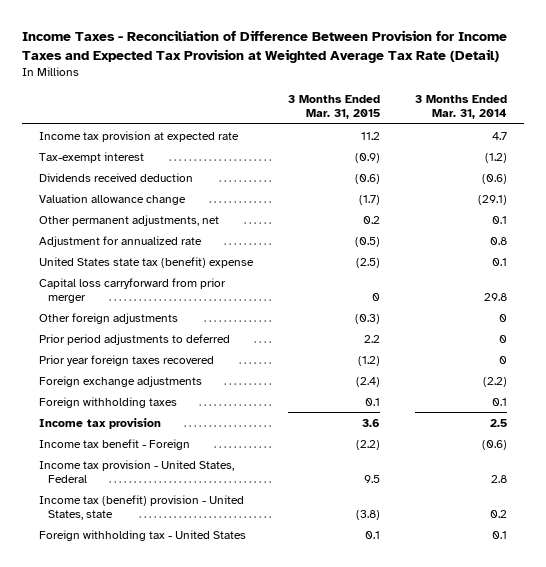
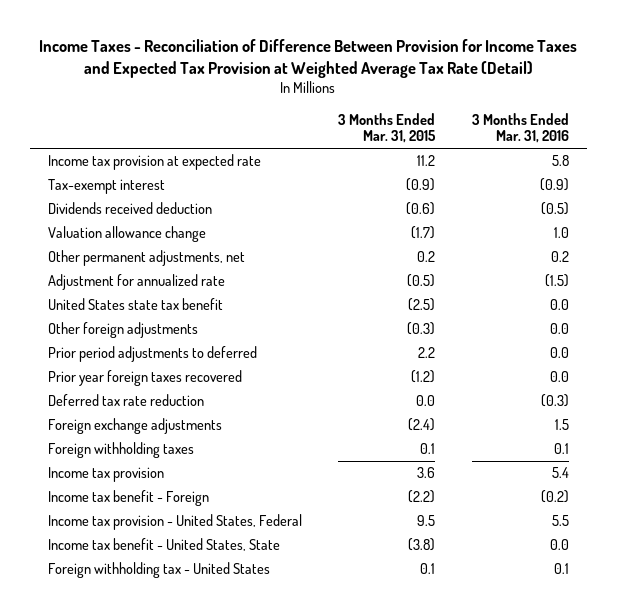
- | 3 Months Ended Mar. 31, 2015 | 3 Months Ended Mar. 31, 2014
+ | 3 Months Ended Mar. 31, 2015 | 3 Months Ended Mar. 31, 2016
- United States state tax (benefit) expense | (2.5) | 0.1
- Capital loss carryforward from prior merger | 0 | 29.8
+ United States state tax benefit | (2.5) | 0.0
+ Deferred tax rate reduction | 0.0 | (0.3)
- Income tax (benefit) provision - United States, state | (3.8) | 0.2
+ Income tax benefit - United States, State | (3.8) | 0.0

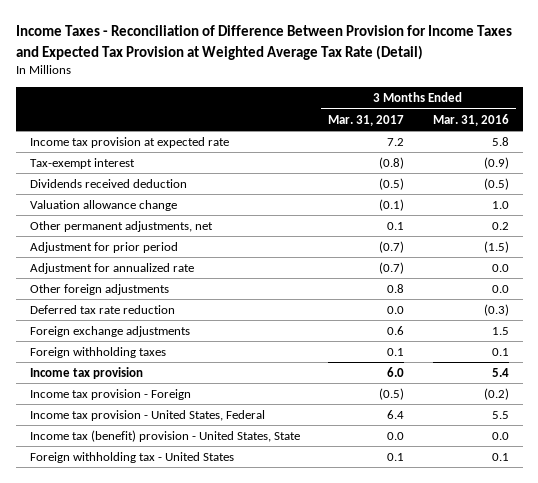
- | 3 Months Ended Mar. 31, 2015 | 3 Months Ended Mar. 31, 2016
+ | 3 Months Ended Mar. 31, 2017 | 3 Months Ended Mar. 31, 2016
- Adjustment for annualized rate | (0.5) | (1.5)
- United States state tax benefit | (2.5) | 0.0
+ Adjustment for prior period | (0.7) | (1.5)
+ Adjustment for annualized rate | (0.7) | 0.0
- Prior period adjustments to deferred | 2.2 | 0.0
- Prior year foreign taxes recovered | (1.2) | 0.0
- Income tax benefit - Foreign | (2.2) | (0.2)
+ Income tax provision - Foreign | (0.5) | (0.2)
- Income tax benefit - United States, State | (3.8) | 0.0
+ Income tax (benefit) provision - United States, State | 0.0 | 0.0

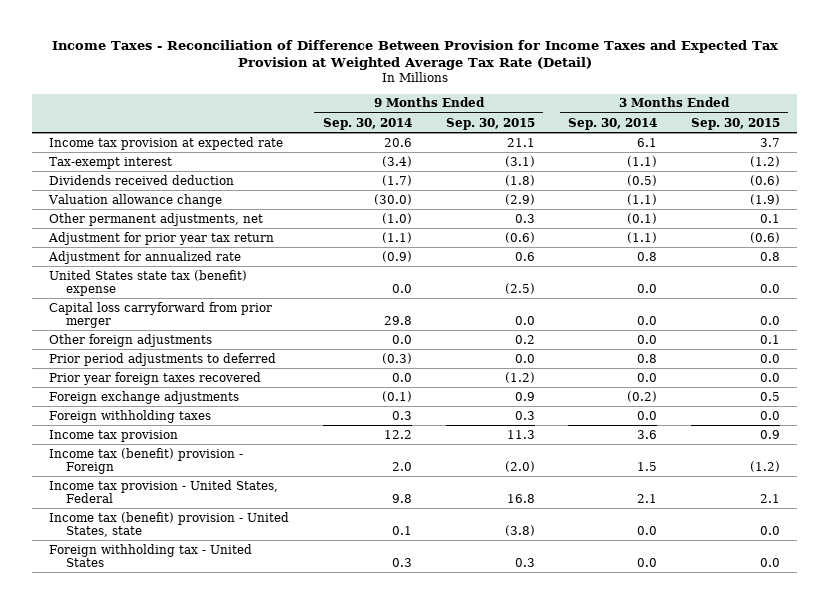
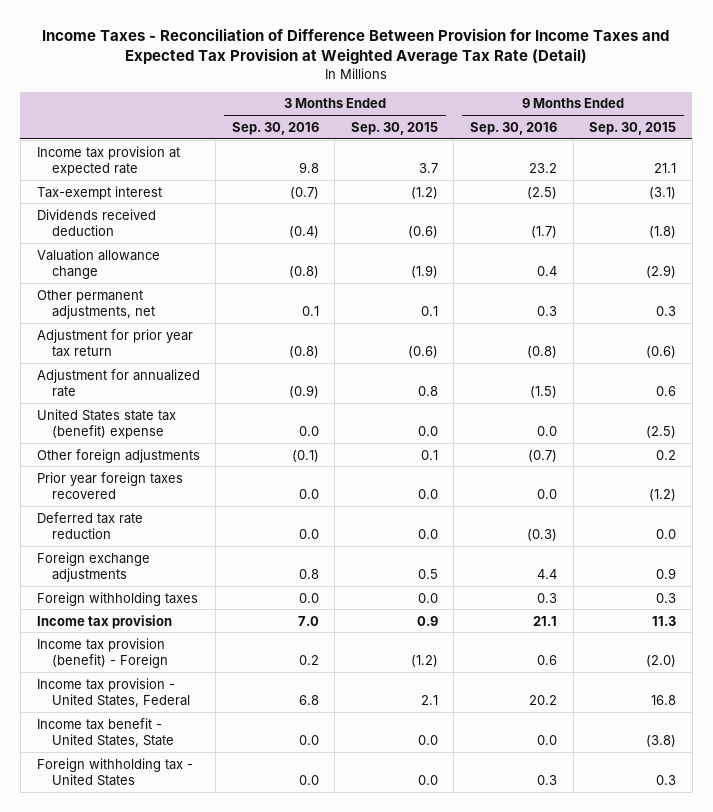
- | 9 Months Ended Sep. 30, 2014 | 9 Months Ended Sep. 30, 2015 | 3 Months Ended Sep. 30, 2014 | 3 Months Ended Sep. 30, 2015
+ | 3 Months Ended Sep. 30, 2016 | 3 Months Ended Sep. 30, 2015 | 9 Months Ended Sep. 30, 2016 | 9 Months Ended Sep. 30, 2015
- Capital loss carryforward from prior merger | 29.8 | 0.0 | 0.0 | 0.0
- Prior period adjustments to deferred | (0.3) | 0.0 | 0.8 | 0.0
+ Deferred tax rate reduction | 0.0 | 0.0 | (0.3) | 0.0
- Income tax (benefit) provision - Foreign | 2.0 | (2.0) | 1.5 | (1.2)
+ Income tax provision (benefit) - Foreign | 0.2 | (1.2) | 0.6 | (2.0)
- Income tax (benefit) provision - United States, state | 0.1 | (3.8) | 0.0 | 0.0
+ Income tax benefit - United States, State | 0.0 | 0.0 | 0.0 | (3.8)

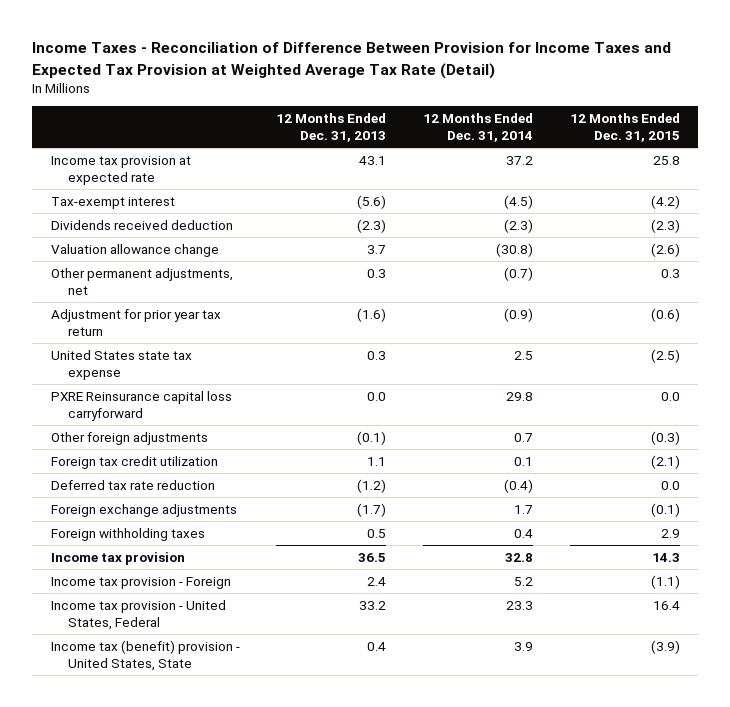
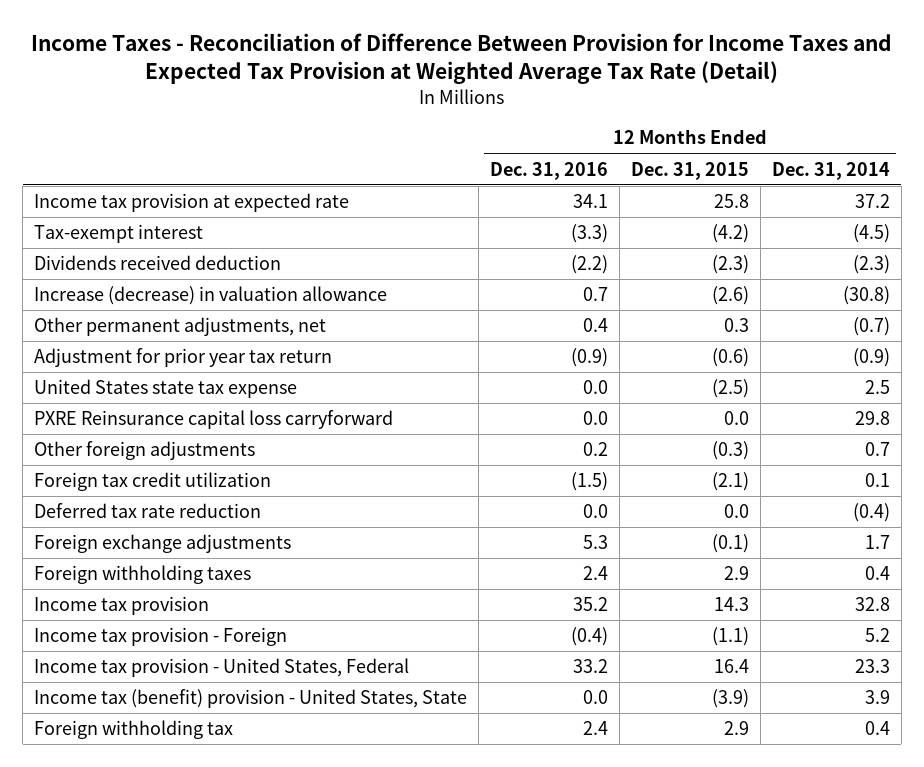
- | 12 Months Ended Dec. 31, 2013 | 12 Months Ended Dec. 31, 2014 | 12 Months Ended Dec. 31, 2015
+ | 12 Months Ended Dec. 31, 2016 | 12 Months Ended Dec. 31, 2015 | 12 Months Ended Dec. 31, 2014
- Valuation allowance change | 3.7 | (30.8) | (2.6)
+ Increase (decrease) in valuation allowance | 0.7 | (2.6) | (30.8)
+ Foreign withholding tax | 2.4 | 2.9 | 0.4

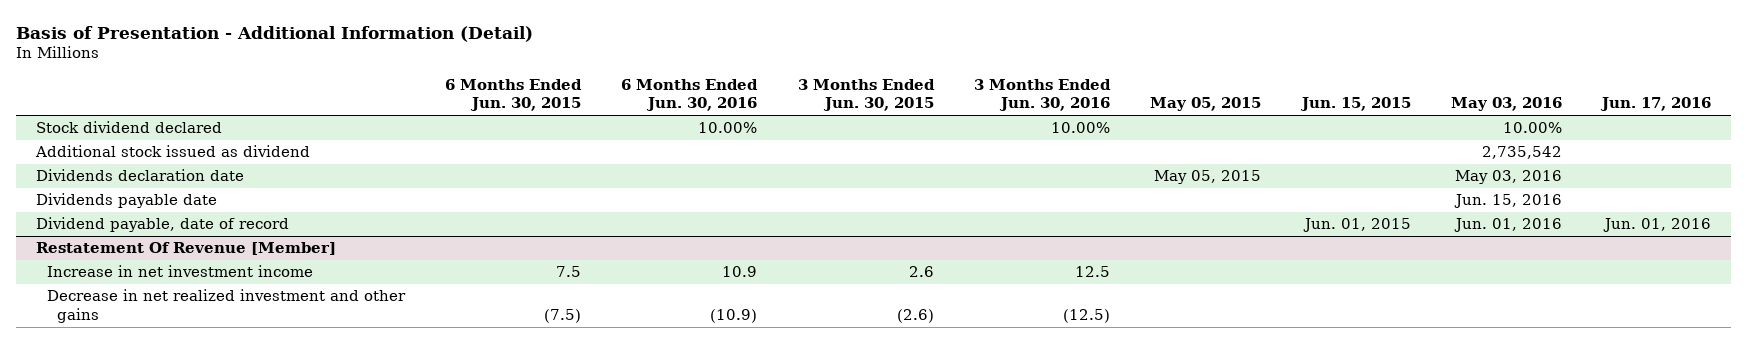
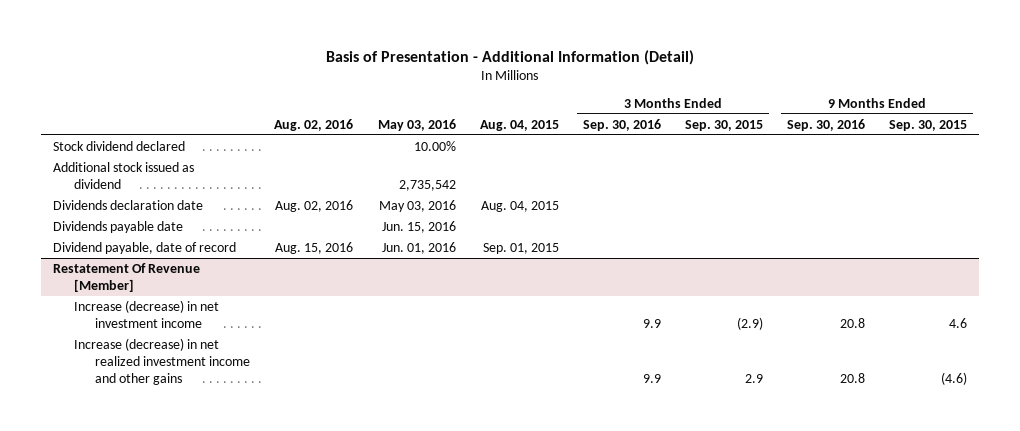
- | 6 Months Ended Jun. 30, 2015 | 6 Months Ended Jun. 30, 2016 | 3 Months Ended Jun. 30, 2015 | 3 Months Ended Jun. 30, 2016 | May 05, 2015 | Jun. 15, 2015 | May 03, 2016 | Jun. 17, 2016
+ | Aug. 02, 2016 | May 03, 2016 | Aug. 04, 2015 | 3 Months Ended Sep. 30, 2016 | 3 Months Ended Sep. 30, 2015 | 9 Months Ended Sep. 30, 2016 | 9 Months Ended Sep. 30, 2015
@ Restatement Of Revenue [Member]
- Increase in net investment income | 7.5 | 10.9 | 2.6 | 12.5 | | | |
- Decrease in net realized investment and other gains | (7.5) | (10.9) | (2.6) | (12.5) | | | |
+ Increase (decrease) in net investment income | | | | 9.9 | (2.9) | 20.8 | 4.6
+ Increase (decrease) in net realized investment income and other gains | | | | 9.9 | 2.9 | 20.8 | (4.6)

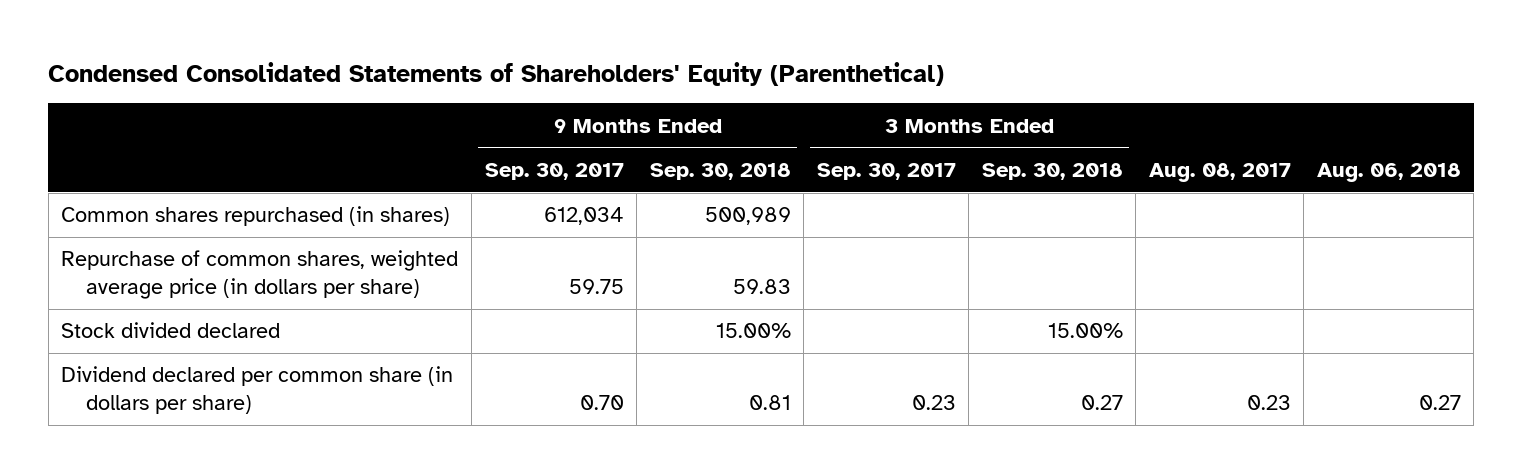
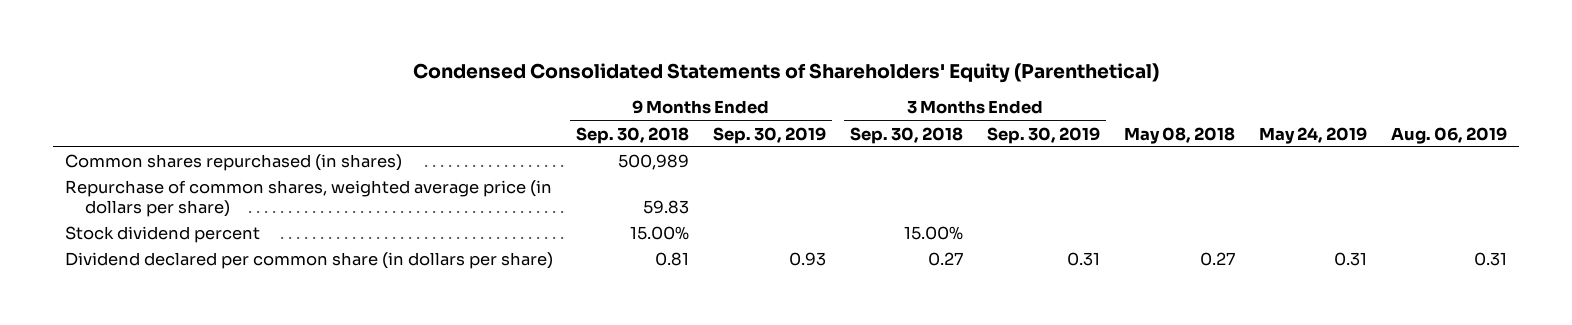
- | 9 Months Ended Sep. 30, 2017 | 9 Months Ended Sep. 30, 2018 | 3 Months Ended Sep. 30, 2017 | 3 Months Ended Sep. 30, 2018 | Aug. 08, 2017 | Aug. 06, 2018
+ | 9 Months Ended Sep. 30, 2018 | 9 Months Ended Sep. 30, 2019 | 3 Months Ended Sep. 30, 2018 | 3 Months Ended Sep. 30, 2019 | May 08, 2018 | May 24, 2019 | Aug. 06, 2019
- Stock divided declared | | 15.00% | | 15.00% | |
+ Stock dividend percent | 15.00% | | 15.00% | | | |

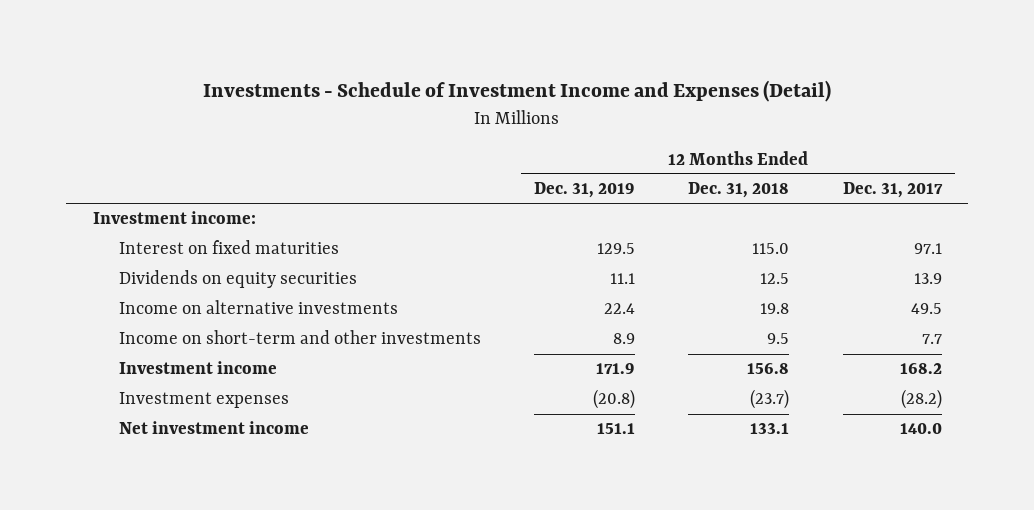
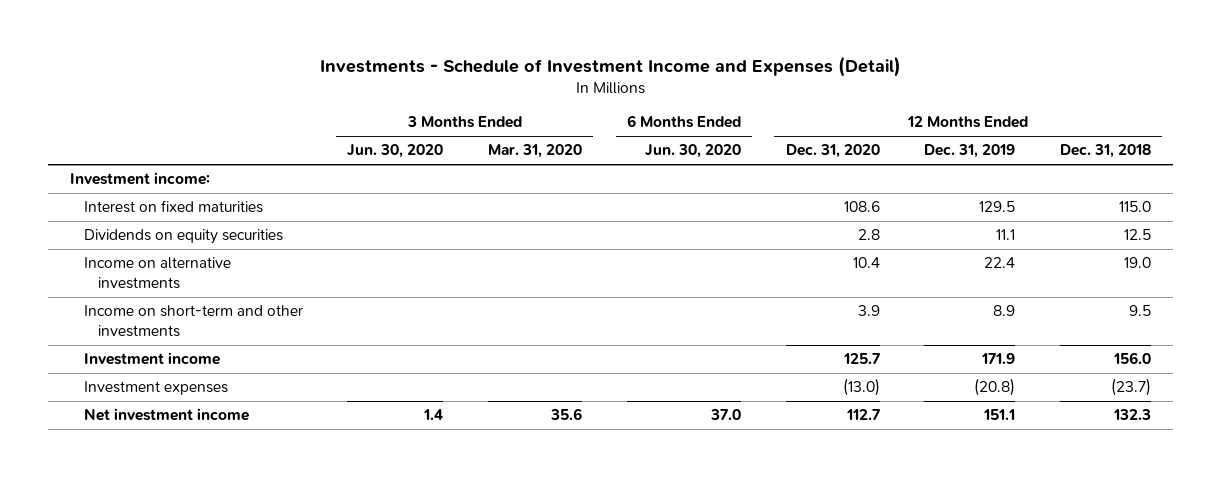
- | 12 Months Ended Dec. 31, 2019 | 12 Months Ended Dec. 31, 2018 | 12 Months Ended Dec. 31, 2017
+ | 3 Months Ended Jun. 30, 2020 | 3 Months Ended Mar. 31, 2020 | 6 Months Ended Jun. 30, 2020 | 12 Months Ended Dec. 31, 2020 | 12 Months Ended Dec. 31, 2019 | 12 Months Ended Dec. 31, 2018
- Income on alternative investments | 22.4 | 19.8 | 49.5
+ Income on alternative investments | | | | 10.4 | 22.4 | 19.0
- Investment income | 171.9 | 156.8 | 168.2
+ Investment income | | | | 125.7 | 171.9 | 156.0
- Net investment income | 151.1 | 133.1 | 140.0
+ Net investment income | 1.4 | 35.6 | 37.0 | 112.7 | 151.1 | 132.3

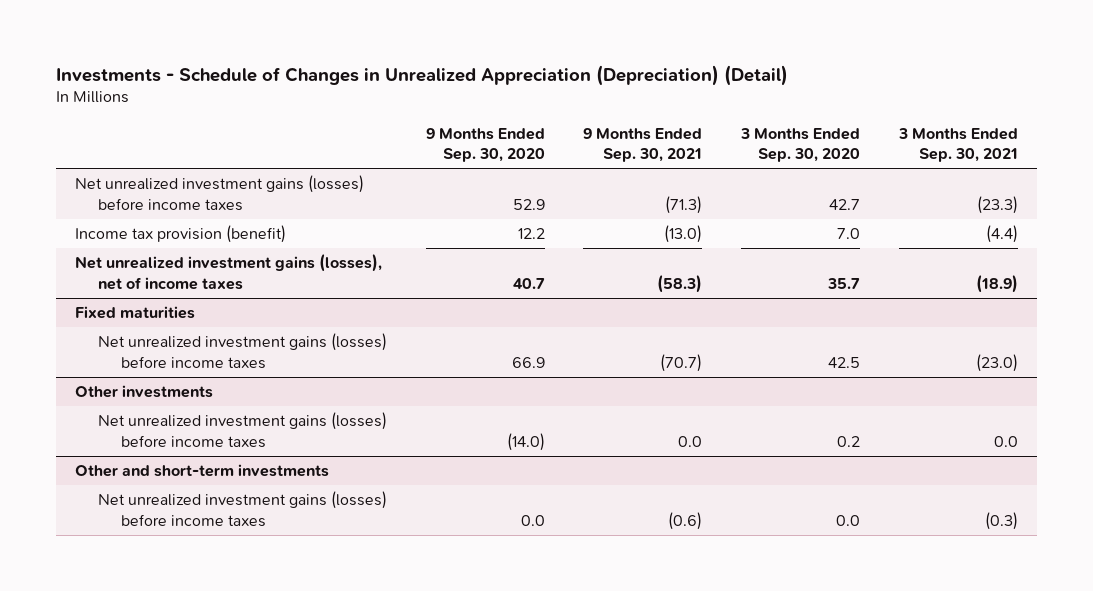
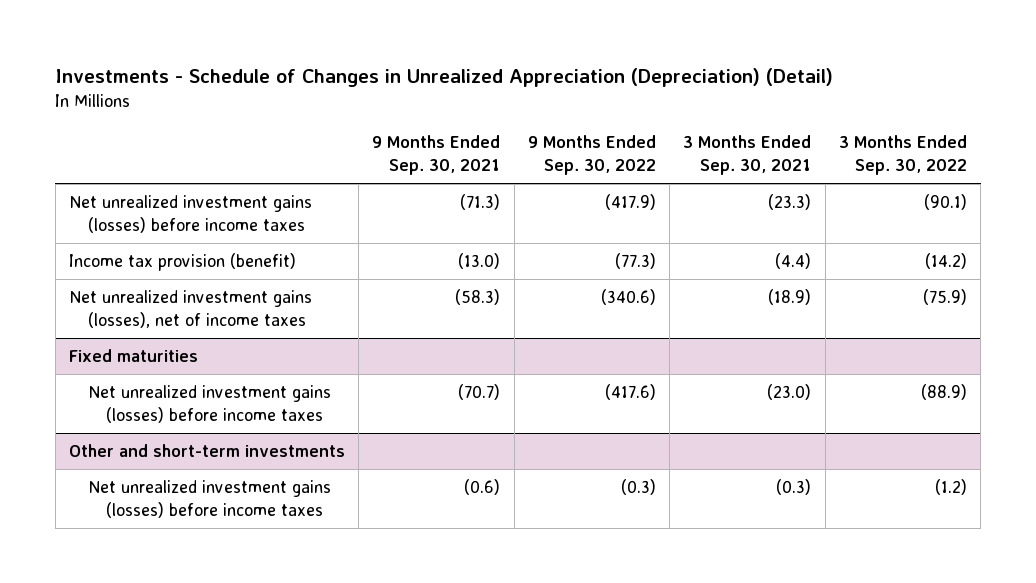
- | 9 Months Ended Sep. 30, 2020 | 9 Months Ended Sep. 30, 2021 | 3 Months Ended Sep. 30, 2020 | 3 Months Ended Sep. 30, 2021
+ | 9 Months Ended Sep. 30, 2021 | 9 Months Ended Sep. 30, 2022 | 3 Months Ended Sep. 30, 2021 | 3 Months Ended Sep. 30, 2022
- Other investments
- Net unrealized investment gains (losses) before income taxes | (14.0) | 0.0 | 0.2 | 0.0

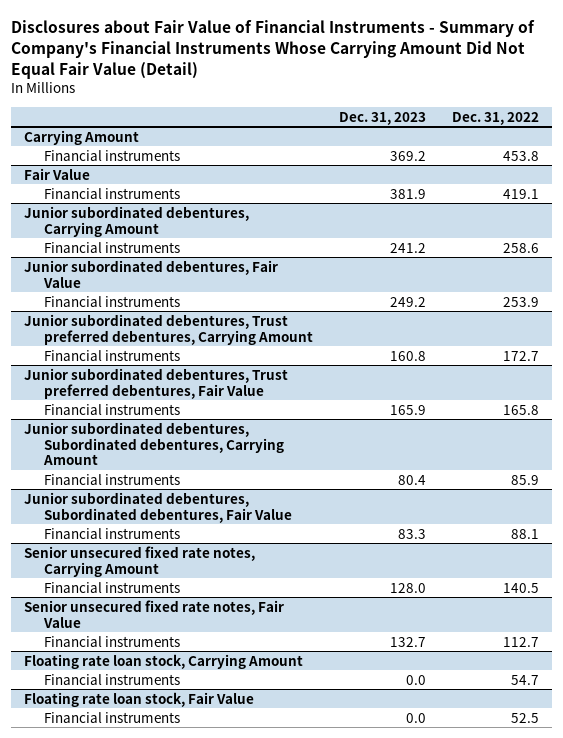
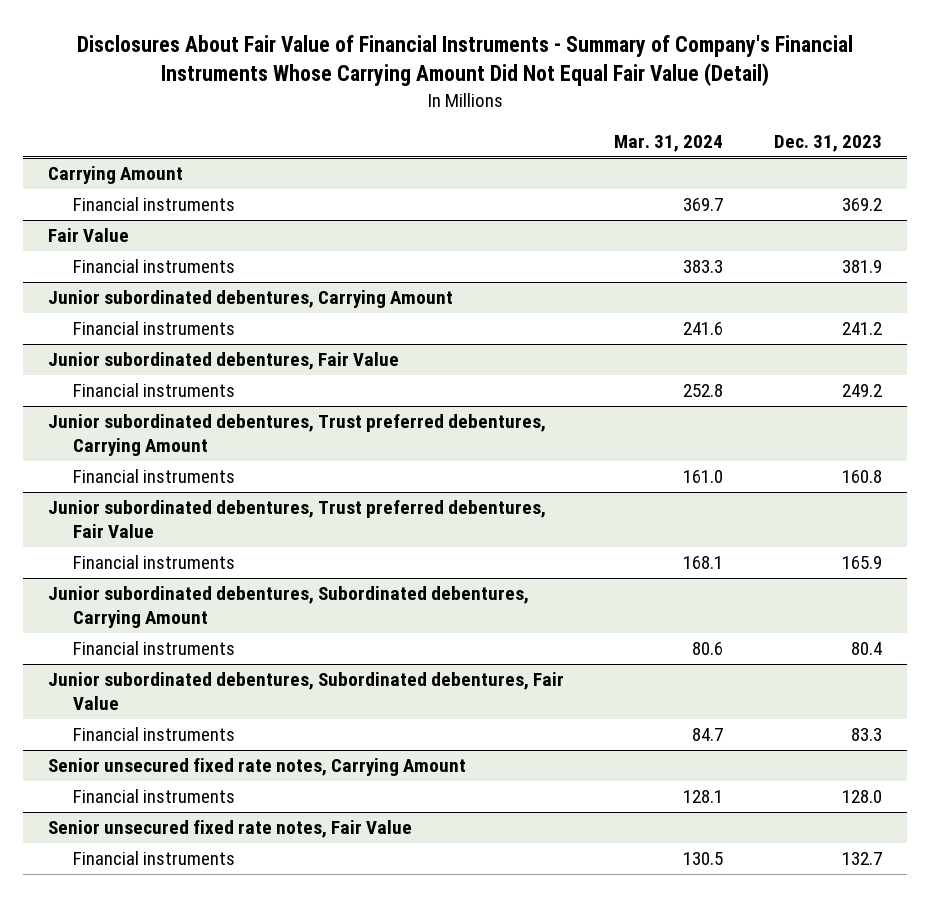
- Disclosures about Fair Value of Financial Instruments - Summary of Company's Financial Instruments Whose Carrying Amount Did Not Equal Fair Value (Detail)
+ Disclosures About Fair Value of Financial Instruments - Summary of Company's Financial Instruments Whose Carrying Amount Did Not Equal Fair Value (Detail)
- | Dec. 31, 2023 | Dec. 31, 2022
+ | Mar. 31, 2024 | Dec. 31, 2023
- Floating rate loan stock, Carrying Amount
- Financial instruments | 0.0 | 54.7
- Floating rate loan stock, Fair Value
- Financial instruments | 0.0 | 52.5

